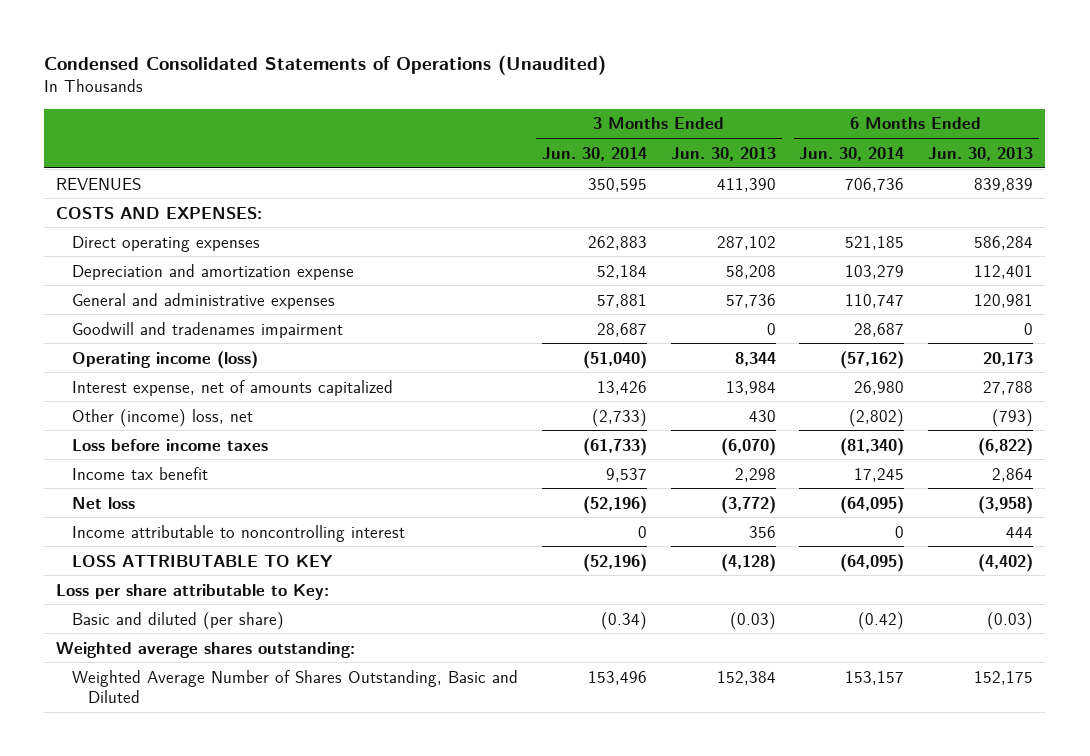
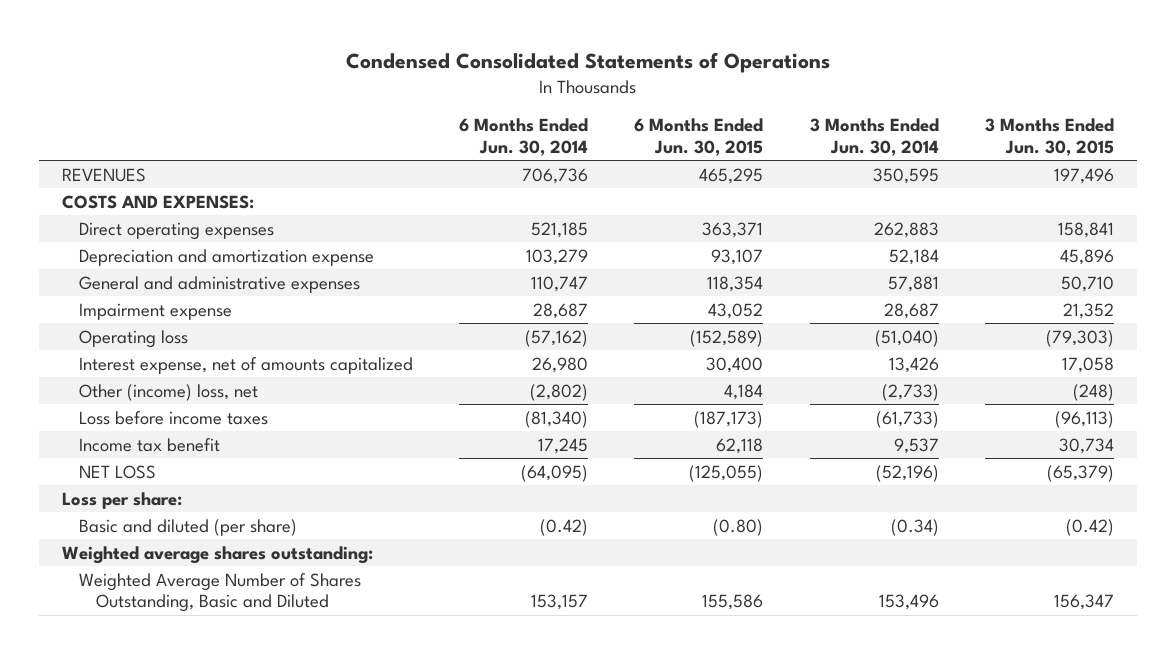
- Condensed Consolidated Statements of Operations (Unaudited)
+ Condensed Consolidated Statements of Operations
- | 3 Months Ended Jun. 30, 2014 | 3 Months Ended Jun. 30, 2013 | 6 Months Ended Jun. 30, 2014 | 6 Months Ended Jun. 30, 2013
+ | 6 Months Ended Jun. 30, 2014 | 6 Months Ended Jun. 30, 2015 | 3 Months Ended Jun. 30, 2014 | 3 Months Ended Jun. 30, 2015
- Goodwill and tradenames impairment | 28,687 | 0 | 28,687 | 0
- Operating income (loss) | (51,040) | 8,344 | (57,162) | 20,173
+ Impairment expense | 28,687 | 43,052 | 28,687 | 21,352
+ Operating loss | (57,162) | (152,589) | (51,040) | (79,303)
- Net loss | (52,196) | (3,772) | (64,095) | (3,958)
- Income attributable to noncontrolling interest | 0 | 356 | 0 | 444
- LOSS ATTRIBUTABLE TO KEY | (52,196) | (4,128) | (64,095) | (4,402)
- Loss per share attributable to Key:
+ NET LOSS | (64,095) | (125,055) | (52,196) | (65,379)
+ Loss per share:

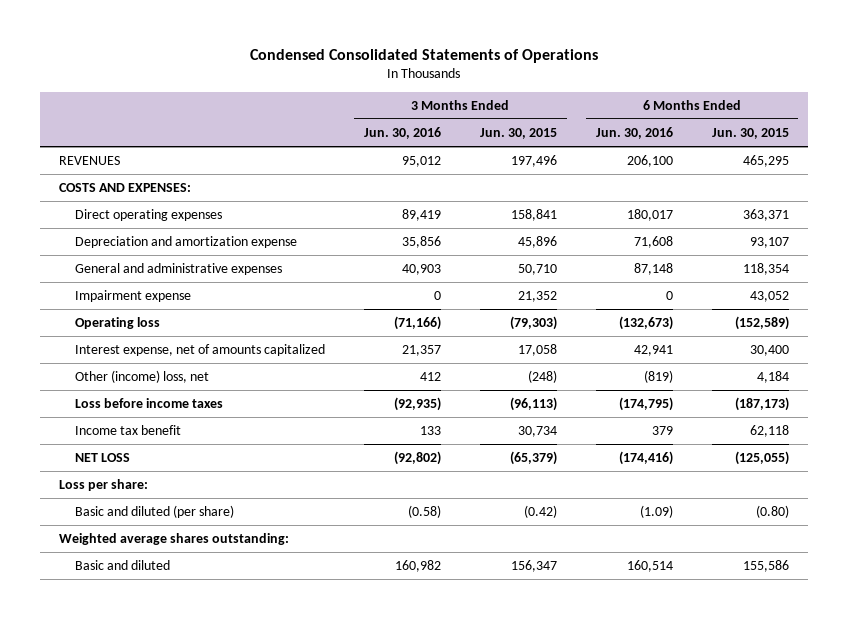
- | 6 Months Ended Jun. 30, 2014 | 6 Months Ended Jun. 30, 2015 | 3 Months Ended Jun. 30, 2014 | 3 Months Ended Jun. 30, 2015
+ | 3 Months Ended Jun. 30, 2016 | 3 Months Ended Jun. 30, 2015 | 6 Months Ended Jun. 30, 2016 | 6 Months Ended Jun. 30, 2015
- Weighted Average Number of Shares Outstanding, Basic and Diluted | 153,157 | 155,586 | 153,496 | 156,347
+ Basic and diluted | 160,982 | 156,347 | 160,514 | 155,586

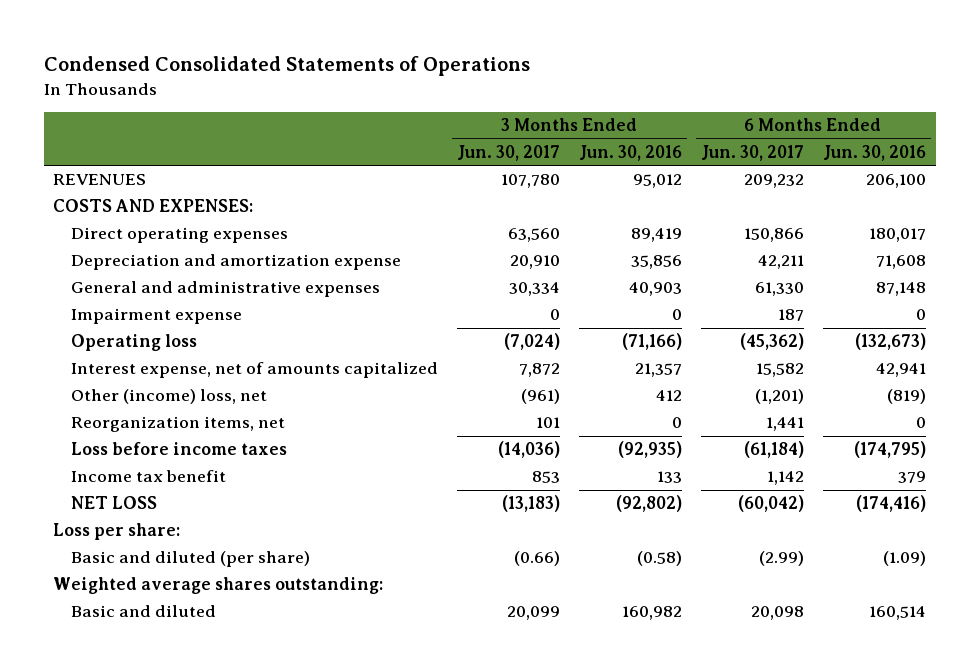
- | 3 Months Ended Jun. 30, 2016 | 3 Months Ended Jun. 30, 2015 | 6 Months Ended Jun. 30, 2016 | 6 Months Ended Jun. 30, 2015
+ | 3 Months Ended Jun. 30, 2017 | 3 Months Ended Jun. 30, 2016 | 6 Months Ended Jun. 30, 2017 | 6 Months Ended Jun. 30, 2016
+ Reorganization items, net | 101 | 0 | 1,441 | 0

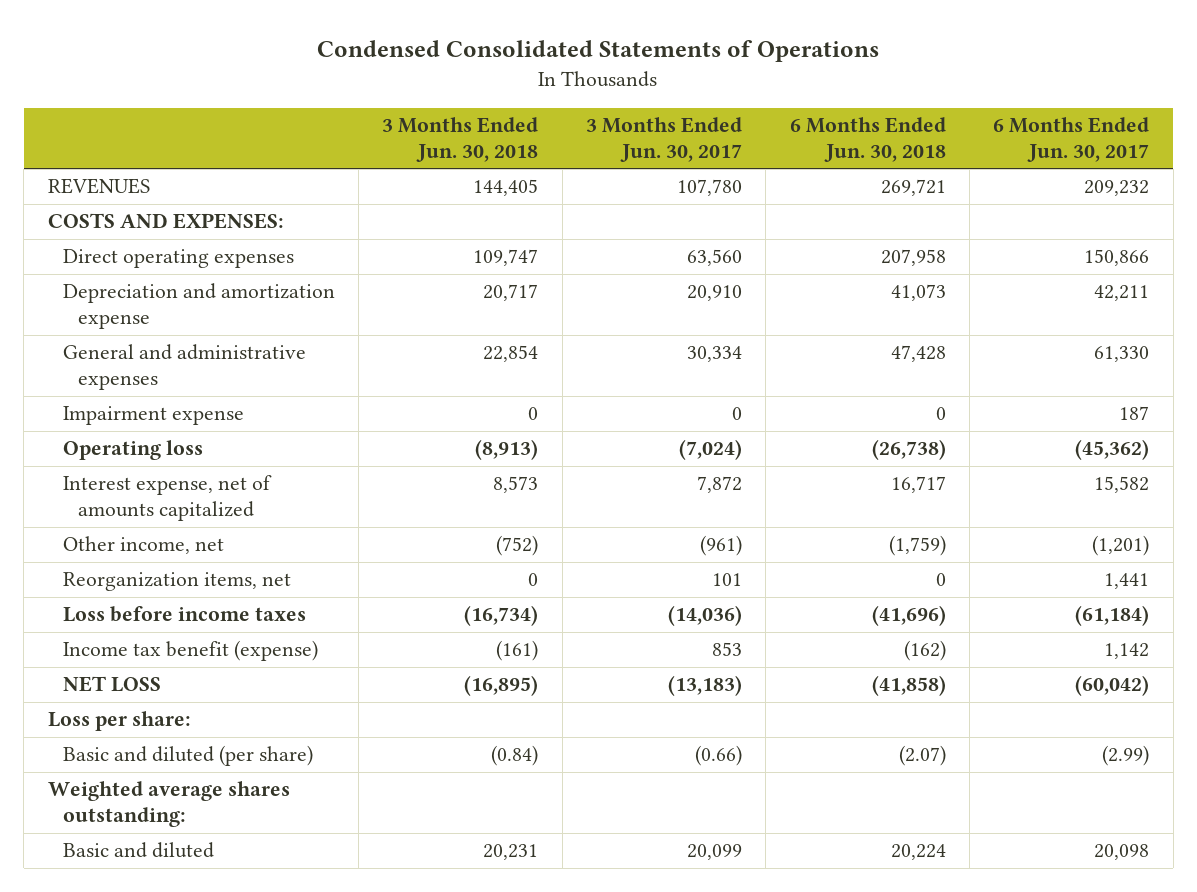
- | 3 Months Ended Jun. 30, 2017 | 3 Months Ended Jun. 30, 2016 | 6 Months Ended Jun. 30, 2017 | 6 Months Ended Jun. 30, 2016
+ | 3 Months Ended Jun. 30, 2018 | 3 Months Ended Jun. 30, 2017 | 6 Months Ended Jun. 30, 2018 | 6 Months Ended Jun. 30, 2017
- Other (income) loss, net | (961) | 412 | (1,201) | (819)
+ Other income, net | (752) | (961) | (1,759) | (1,201)
- Income tax benefit | 853 | 133 | 1,142 | 379
+ Income tax benefit (expense) | (161) | 853 | (162) | 1,142

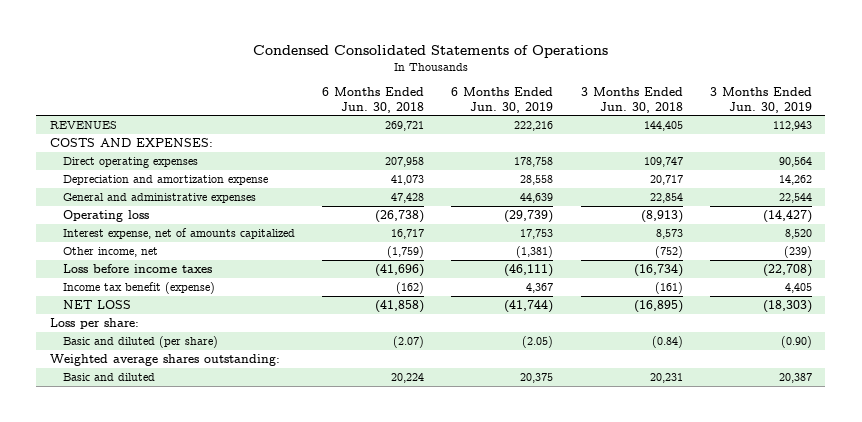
- | 3 Months Ended Jun. 30, 2018 | 3 Months Ended Jun. 30, 2017 | 6 Months Ended Jun. 30, 2018 | 6 Months Ended Jun. 30, 2017
+ | 6 Months Ended Jun. 30, 2018 | 6 Months Ended Jun. 30, 2019 | 3 Months Ended Jun. 30, 2018 | 3 Months Ended Jun. 30, 2019
- Impairment expense | 0 | 0 | 0 | 187
- Reorganization items, net | 0 | 101 | 0 | 1,441

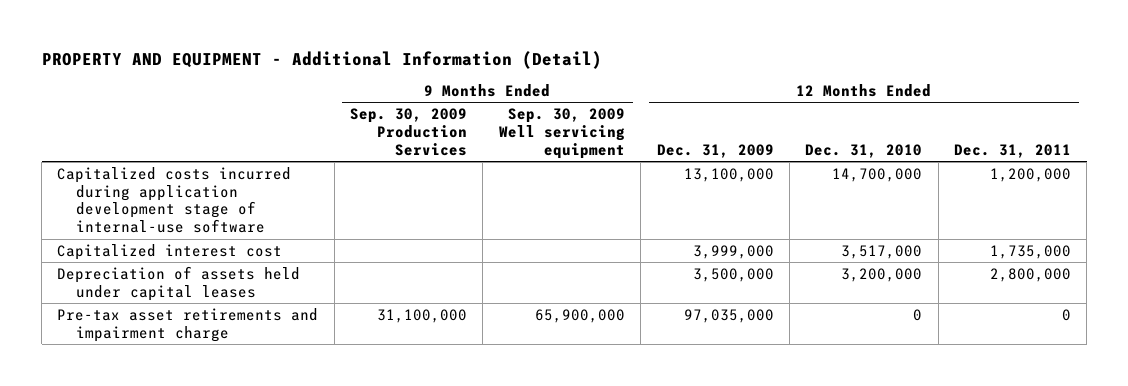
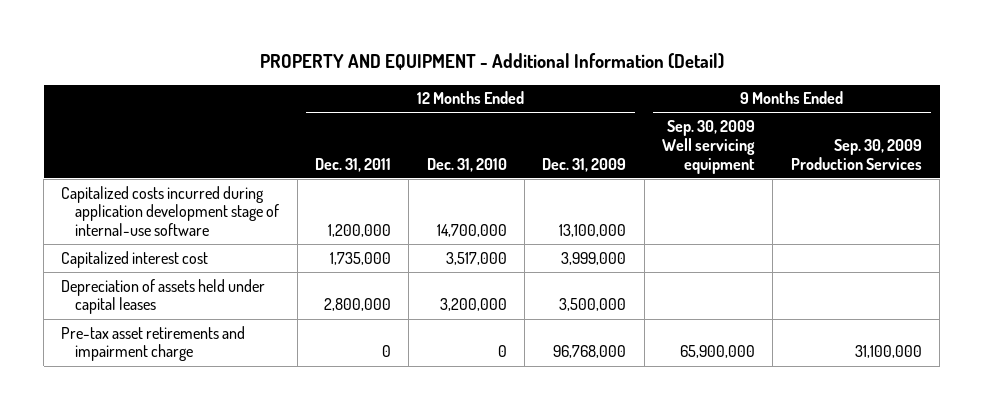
- | 9 Months Ended Sep. 30, 2009 Production Services | 9 Months Ended Sep. 30, 2009 Well servicing equipment | 12 Months Ended Dec. 31, 2009 | 12 Months Ended Dec. 31, 2010 | 12 Months Ended Dec. 31, 2011
+ | 12 Months Ended Dec. 31, 2011 | 12 Months Ended Dec. 31, 2010 | 12 Months Ended Dec. 31, 2009 | 9 Months Ended Sep. 30, 2009 Well servicing equipment | 9 Months Ended Sep. 30, 2009 Production Services
- Pre-tax asset retirements and impairment charge | 31,100,000 | 65,900,000 | 97,035,000 | 0 | 0
+ Pre-tax asset retirements and impairment charge | 0 | 0 | 96,768,000 | 65,900,000 | 31,100,000

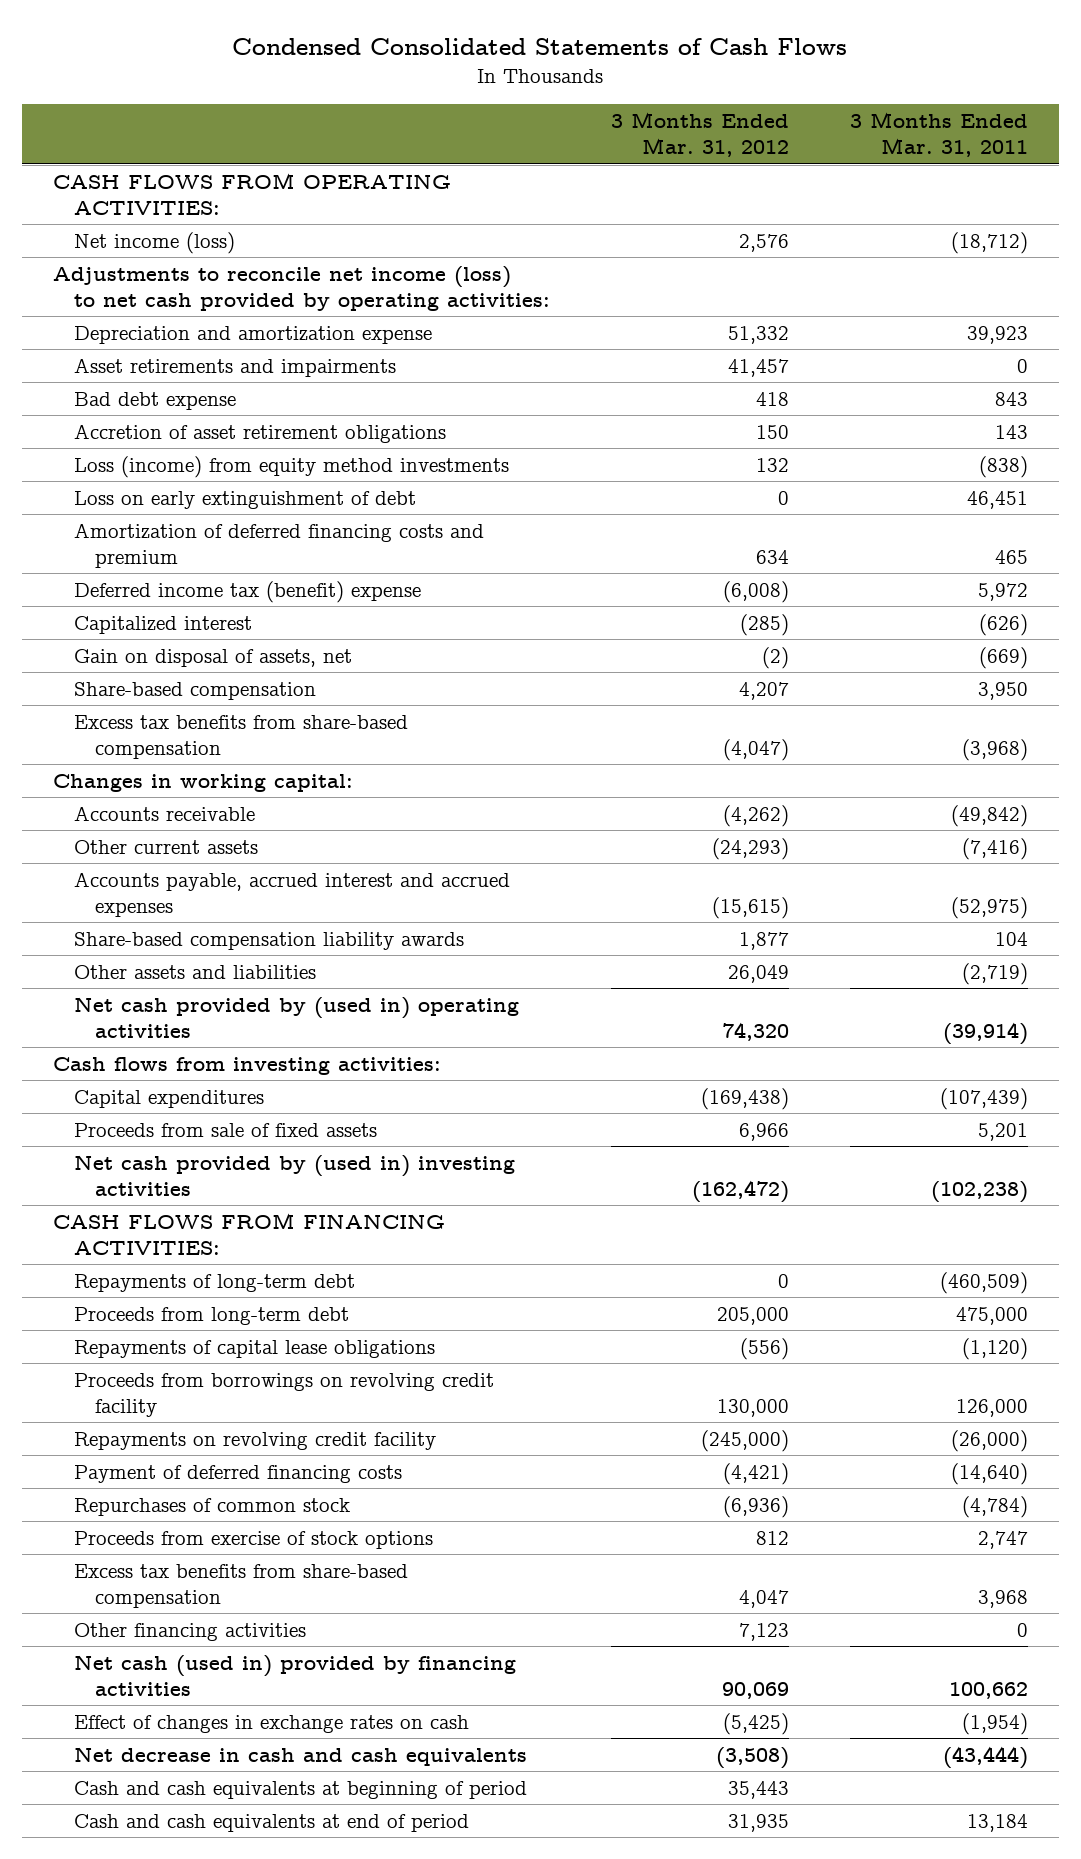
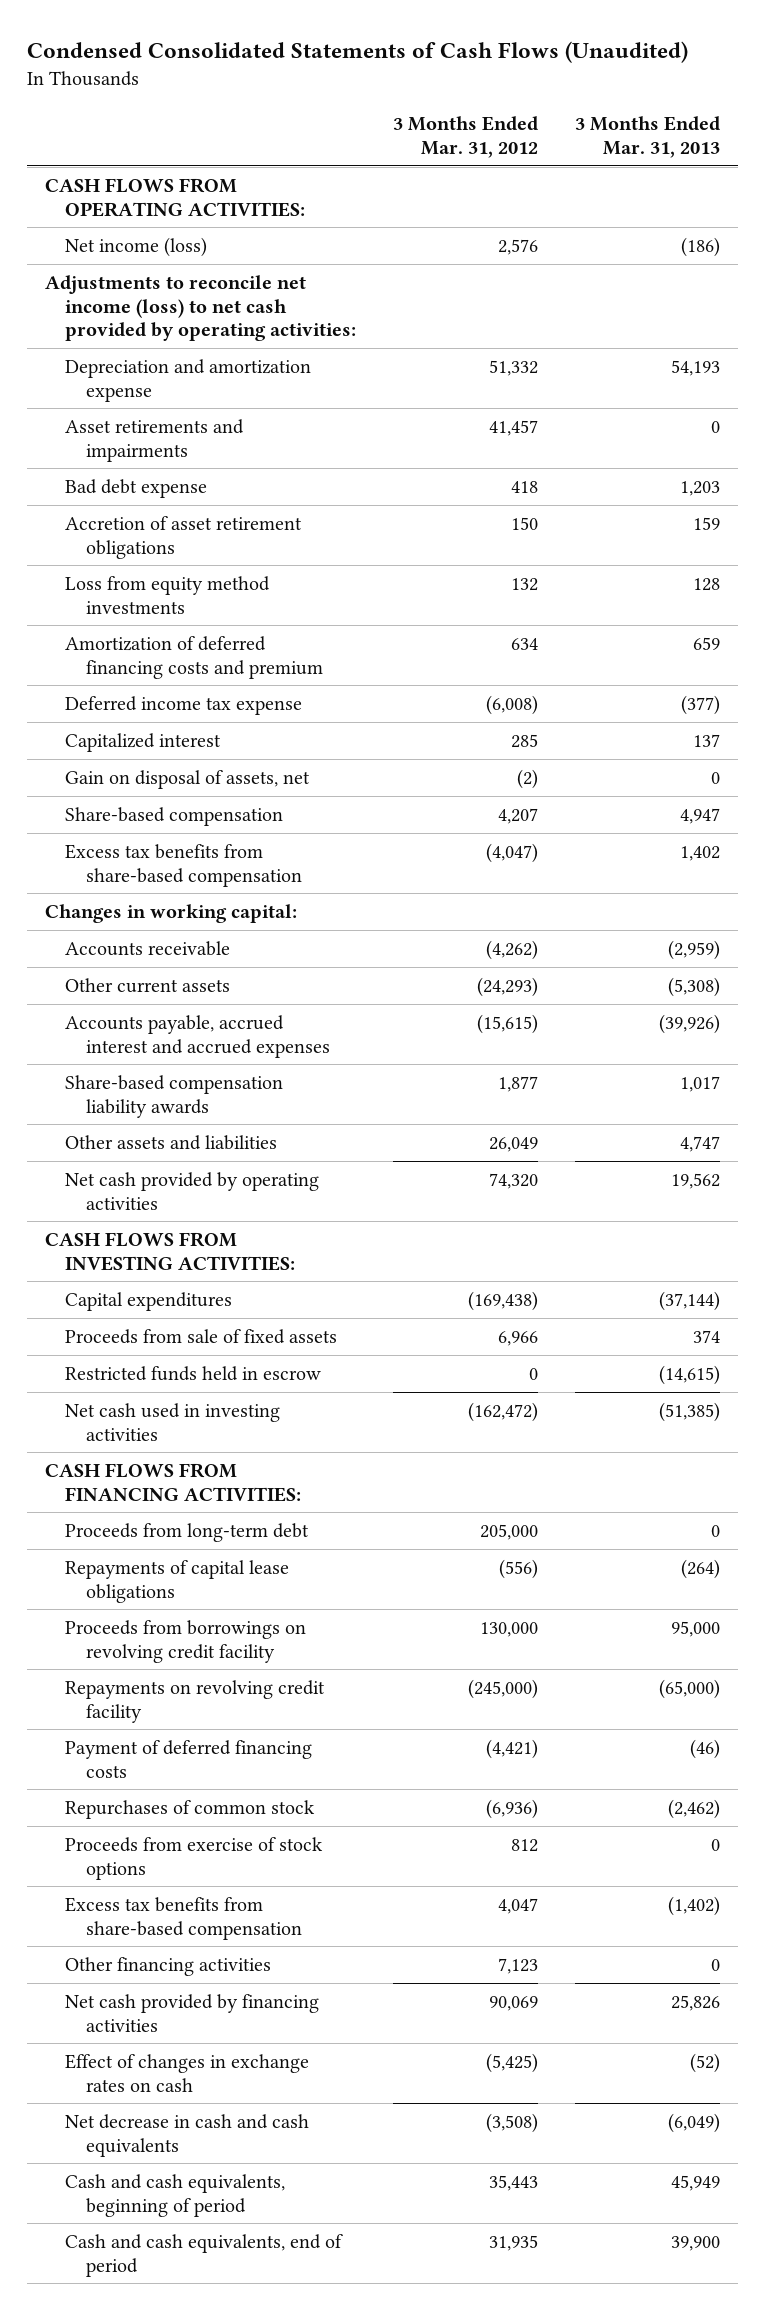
- Condensed Consolidated Statements of Cash Flows
+ Condensed Consolidated Statements of Cash Flows (Unaudited)
- | 3 Months Ended Mar. 31, 2012 | 3 Months Ended Mar. 31, 2011
+ | 3 Months Ended Mar. 31, 2012 | 3 Months Ended Mar. 31, 2013
- Loss (income) from equity method investments | 132 | (838)
- Loss on early extinguishment of debt | 0 | 46,451
+ Loss from equity method investments | 132 | 128
- Deferred income tax (benefit) expense | (6,008) | 5,972
- Capitalized interest | (285) | (626)
+ Deferred income tax expense | (6,008) | (377)
+ Capitalized interest | 285 | 137
- Net cash provided by (used in) operating activities | 74,320 | (39,914)
- Cash flows from investing activities:
+ Net cash provided by operating activities | 74,320 | 19,562
+ CASH FLOWS FROM INVESTING ACTIVITIES:
- Net cash provided by (used in) investing activities | (162,472) | (102,238)
+ Restricted funds held in escrow | 0 | (14,615)
+ Net cash used in investing activities | (162,472) | (51,385)
- Repayments of long-term debt | 0 | (460,509)
- Net cash (used in) provided by financing activities | 90,069 | 100,662
+ Net cash provided by financing activities | 90,069 | 25,826
- Cash and cash equivalents at beginning of period | 35,443 |
- Cash and cash equivalents at end of period | 31,935 | 13,184
+ Cash and cash equivalents, beginning of period | 35,443 | 45,949
+ Cash and cash equivalents, end of period | 31,935 | 39,900

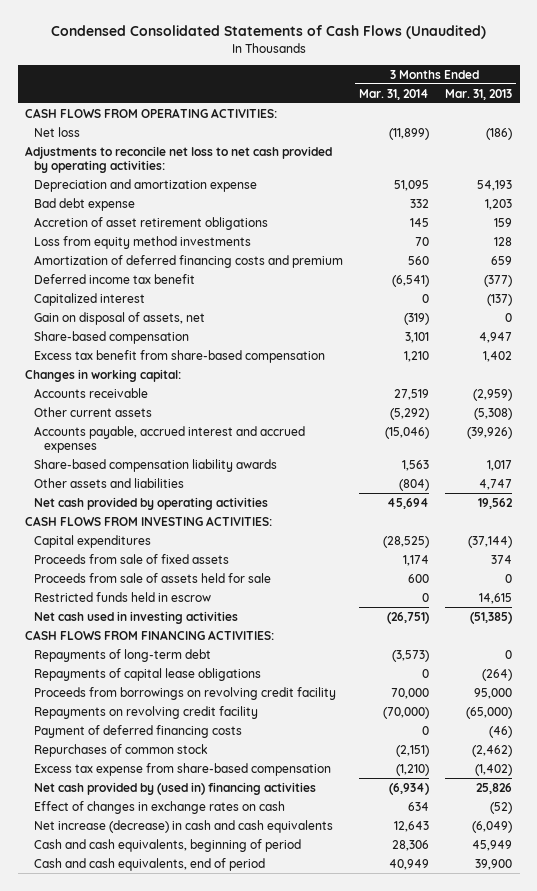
- | 3 Months Ended Mar. 31, 2012 | 3 Months Ended Mar. 31, 2013
+ | 3 Months Ended Mar. 31, 2014 | 3 Months Ended Mar. 31, 2013
- Net income (loss) | 2,576 | (186)
- Adjustments to reconcile net income (loss) to net cash provided by operating activities:
+ Net loss | (11,899) | (186)
+ Adjustments to reconcile net loss to net cash provided by operating activities:
- Asset retirements and impairments | 41,457 | 0
- Deferred income tax expense | (6,008) | (377)
- Capitalized interest | 285 | 137
+ Deferred income tax benefit | (6,541) | (377)
+ Capitalized interest | 0 | (137)
- Excess tax benefits from share-based compensation | (4,047) | 1,402
+ Excess tax benefit from share-based compensation | 1,210 | 1,402
- Restricted funds held in escrow | 0 | (14,615)
+ Proceeds from sale of assets held for sale | 600 | 0
+ Restricted funds held in escrow | 0 | 14,615
- Proceeds from long-term debt | 205,000 | 0
+ Repayments of long-term debt | (3,573) | 0
- Proceeds from exercise of stock options | 812 | 0
- Excess tax benefits from share-based compensation | 4,047 | (1,402)
- Other financing activities | 7,123 | 0
- Net cash provided by financing activities | 90,069 | 25,826
+ Excess tax expense from share-based compensation | (1,210) | (1,402)
+ Net cash provided by (used in) financing activities | (6,934) | 25,826
- Net decrease in cash and cash equivalents | (3,508) | (6,049)
+ Net increase (decrease) in cash and cash equivalents | 12,643 | (6,049)

